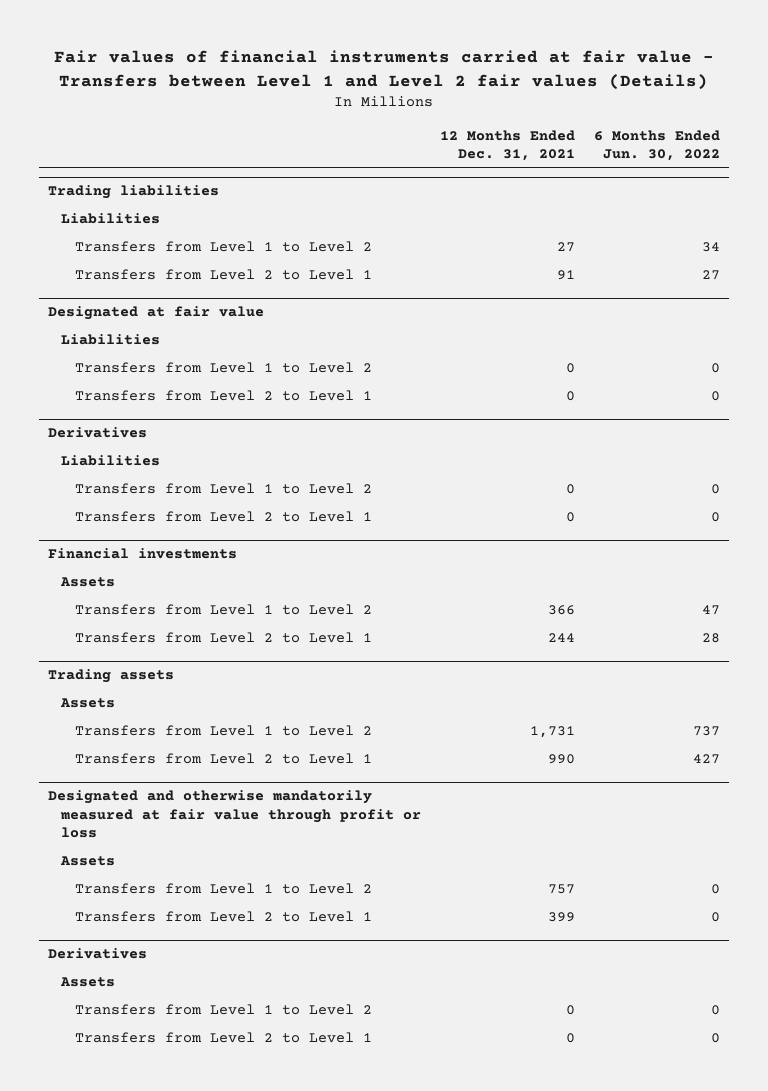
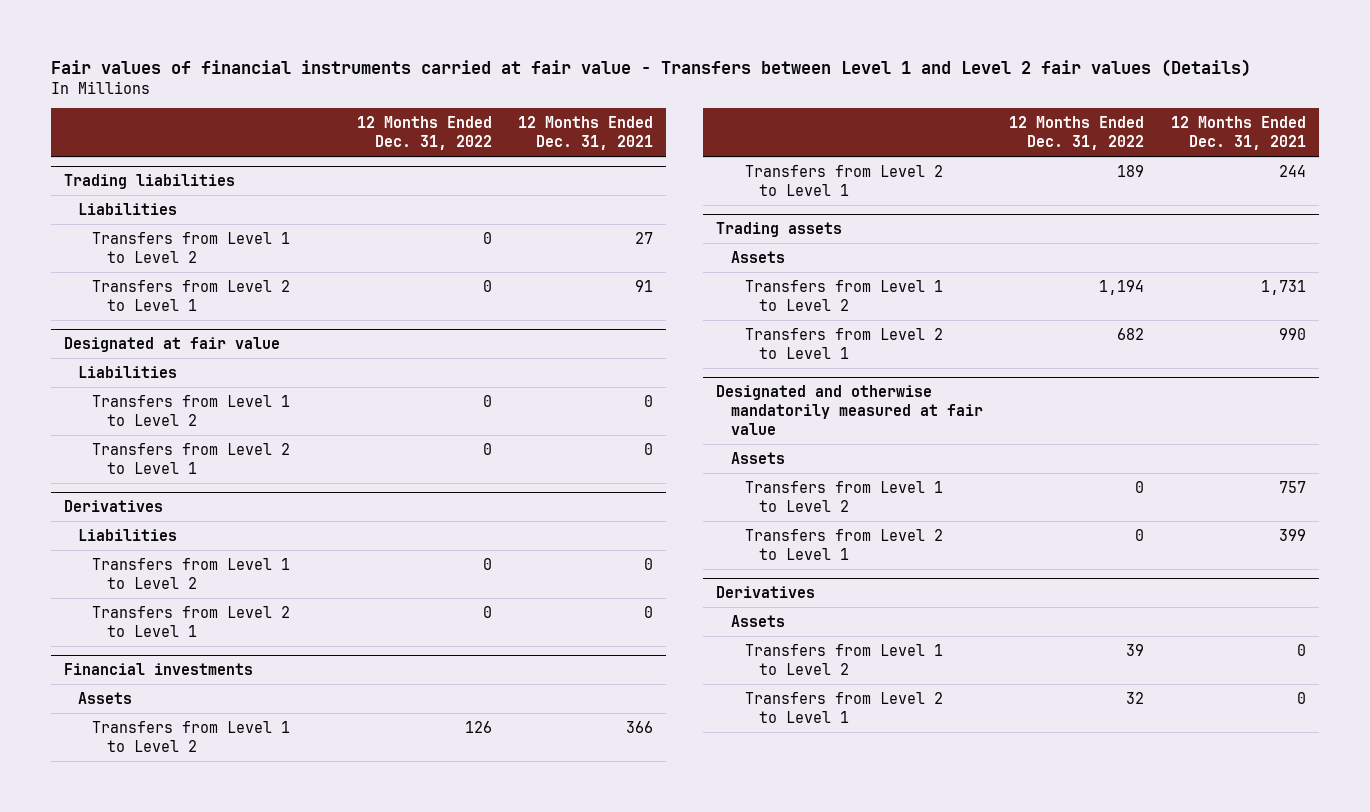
- | 12 Months Ended Dec. 31, 2021 | 6 Months Ended Jun. 30, 2022
+ | 12 Months Ended Dec. 31, 2022 | 12 Months Ended Dec. 31, 2021
- Designated and otherwise mandatorily measured at fair value through profit or loss
+ Designated and otherwise mandatorily measured at fair value

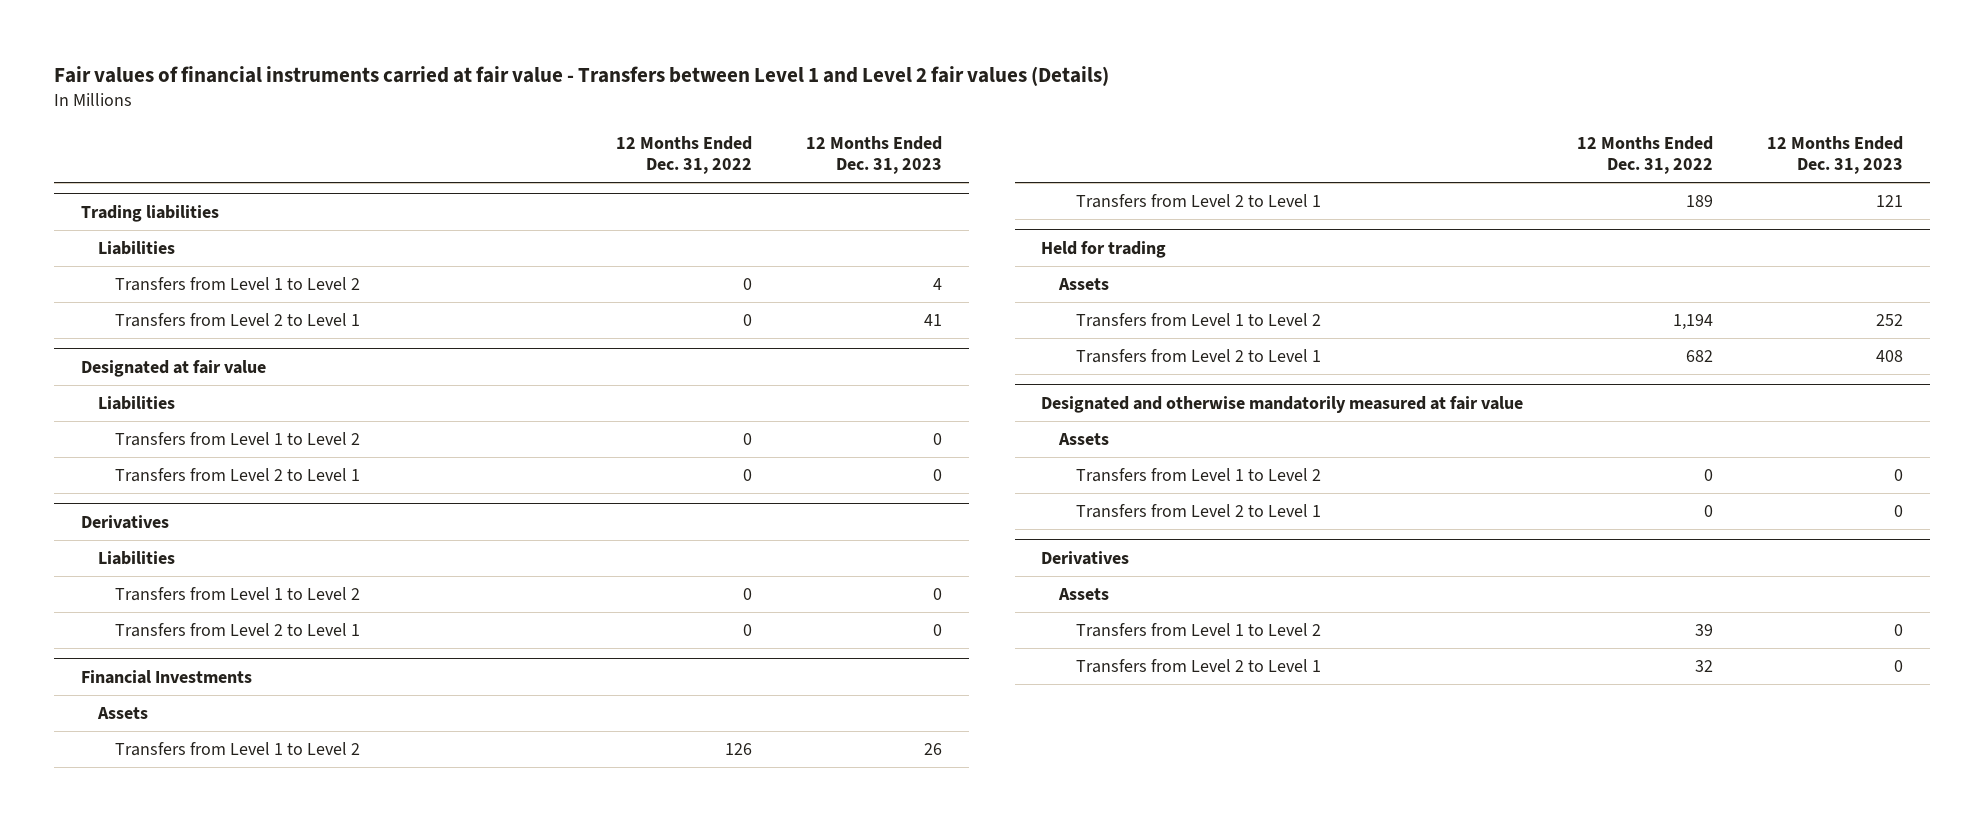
- | 12 Months Ended Dec. 31, 2022 | 12 Months Ended Dec. 31, 2021
+ | 12 Months Ended Dec. 31, 2022 | 12 Months Ended Dec. 31, 2023
- Financial investments
+ Financial Investments
- Trading assets
+ Held for trading

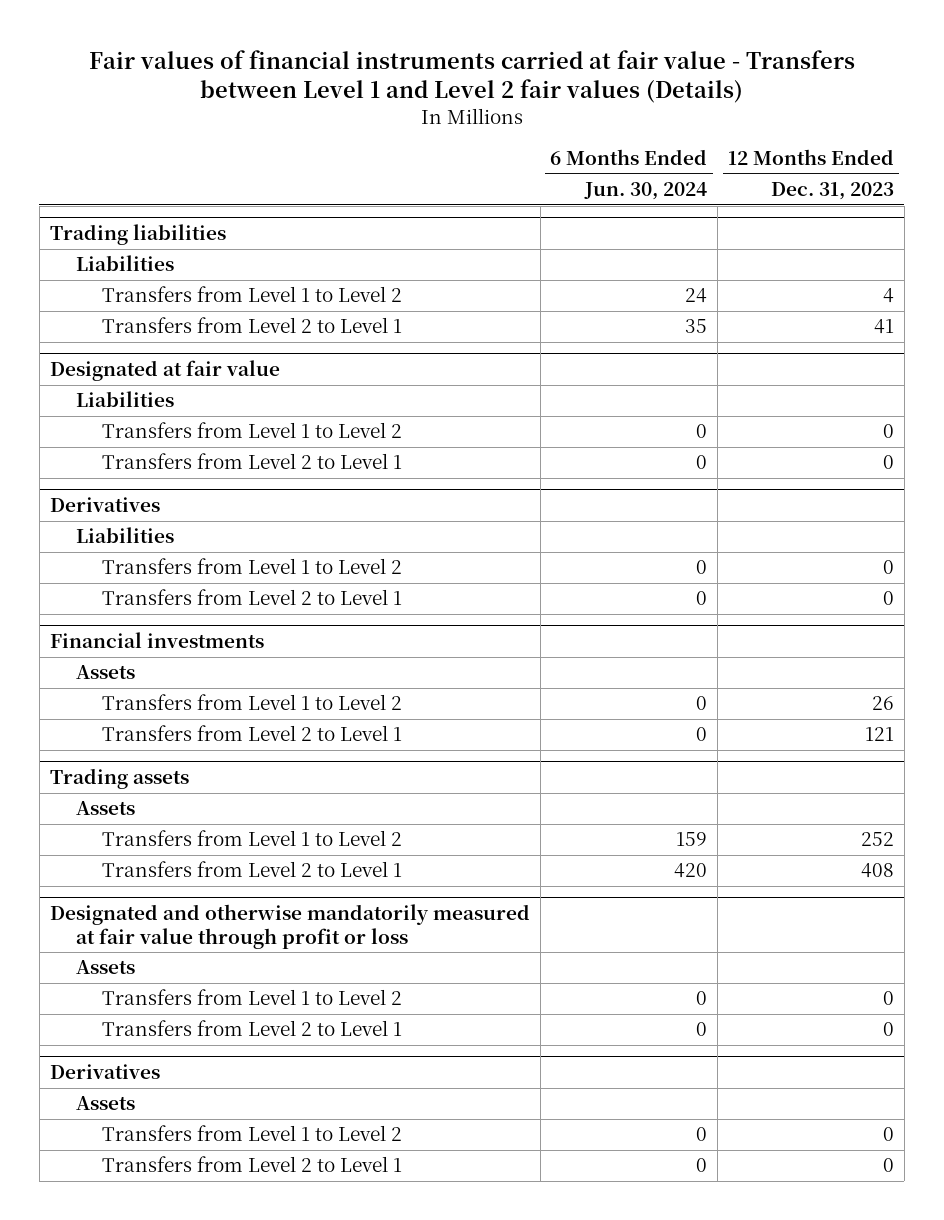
- | 12 Months Ended Dec. 31, 2022 | 12 Months Ended Dec. 31, 2023
+ | 6 Months Ended Jun. 30, 2024 | 12 Months Ended Dec. 31, 2023
- Financial Investments
+ Financial investments
- Held for trading
+ Trading assets
- Designated and otherwise mandatorily measured at fair value
+ Designated and otherwise mandatorily measured at fair value through profit or loss

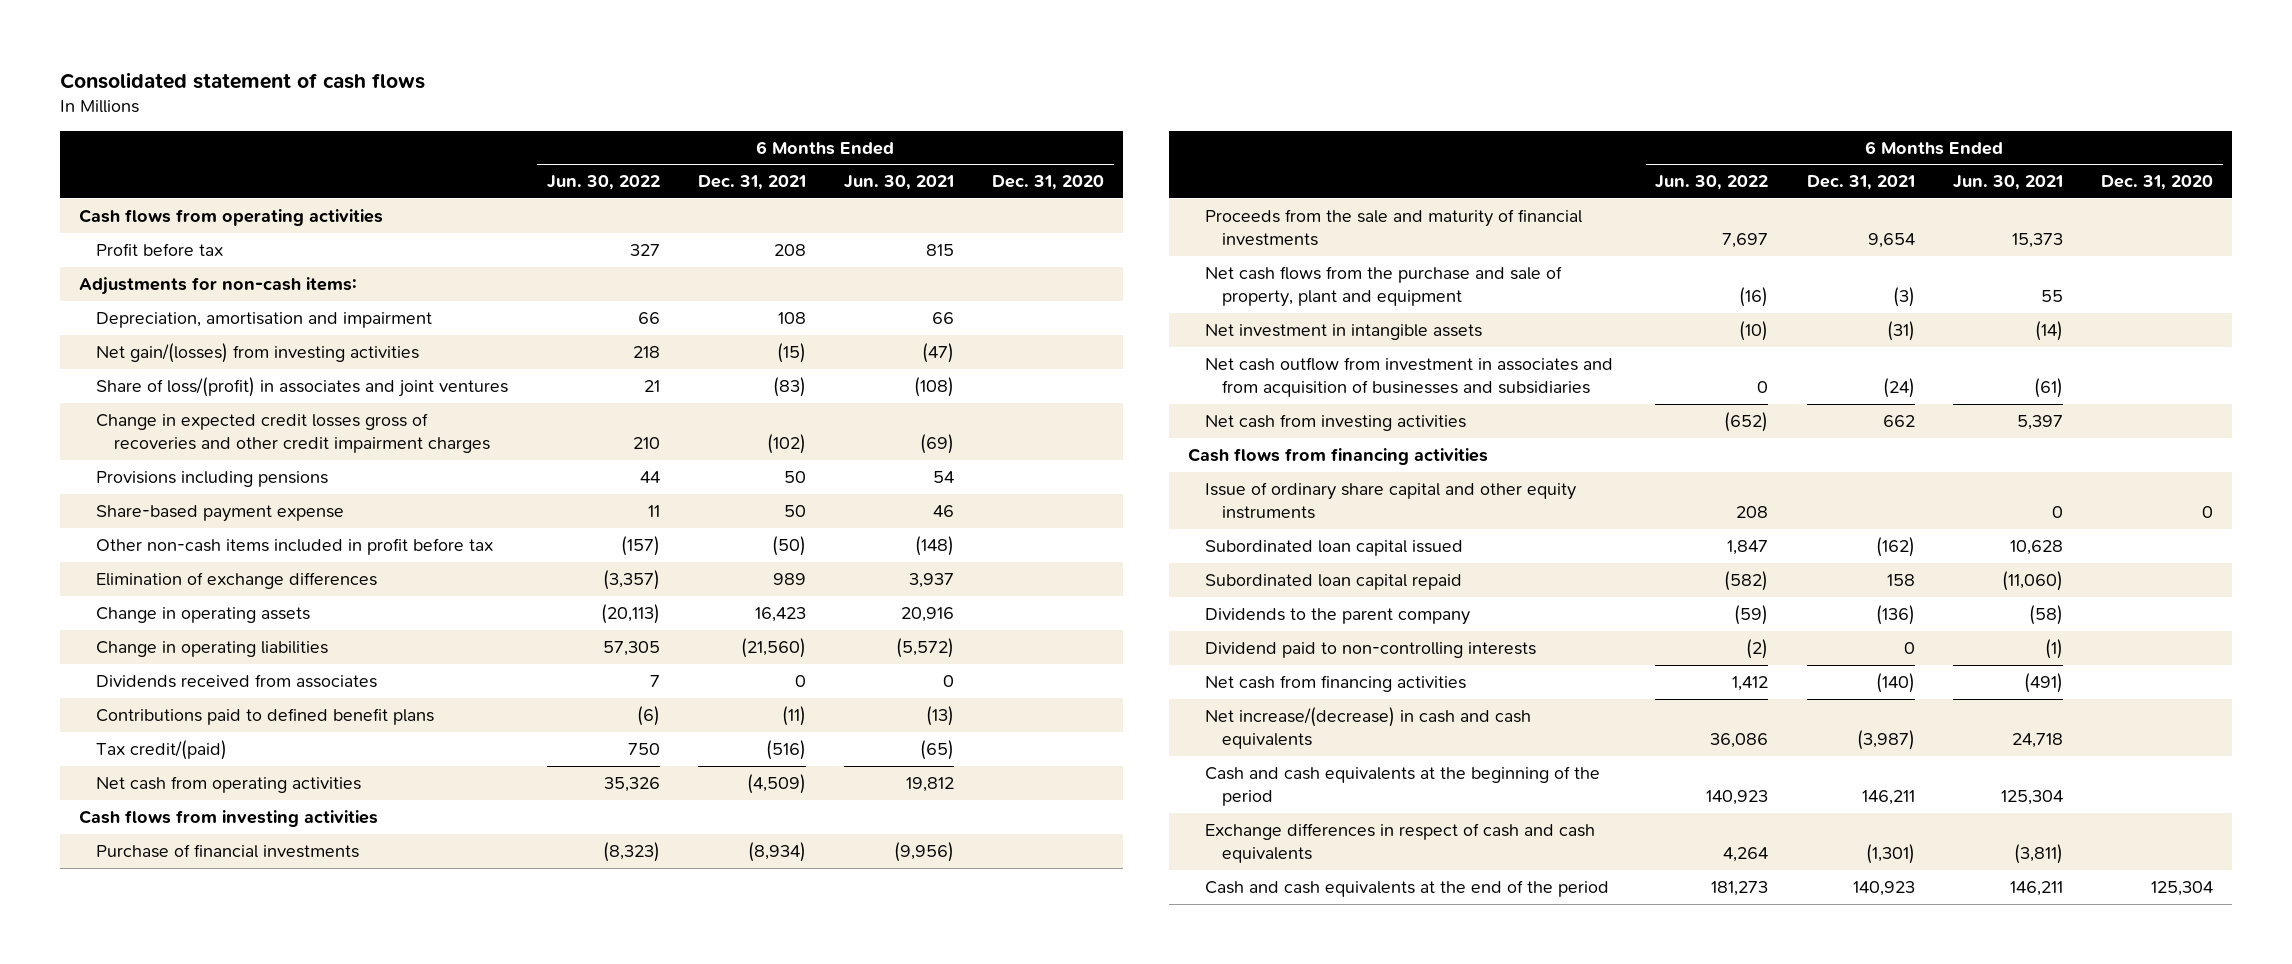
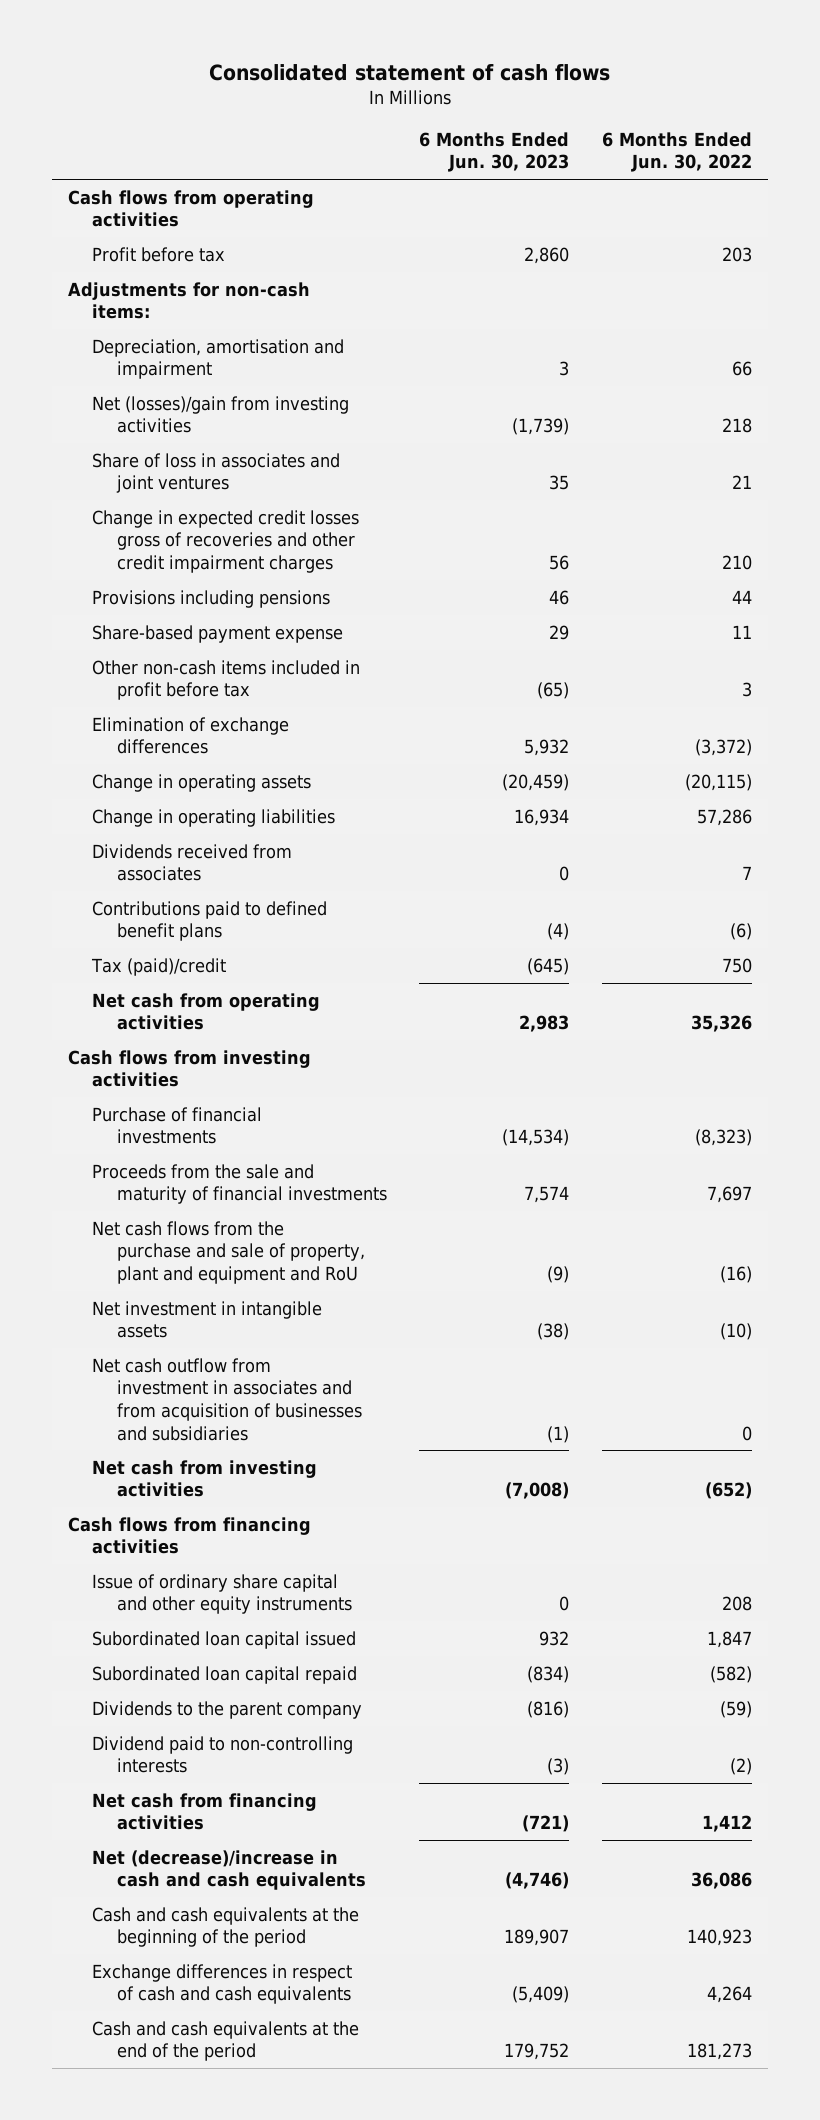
- | 6 Months Ended Jun. 30, 2022 | 6 Months Ended Dec. 31, 2021 | 6 Months Ended Jun. 30, 2021 | 6 Months Ended Dec. 31, 2020
+ | 6 Months Ended Jun. 30, 2023 | 6 Months Ended Jun. 30, 2022
- Profit before tax | 327 | 208 | 815 |
+ Profit before tax | 2,860 | 203
- Net gain/(losses) from investing activities | 218 | (15) | (47) |
- Share of loss/(profit) in associates and joint ventures | 21 | (83) | (108) |
+ Net (losses)/gain from investing activities | (1,739) | 218
+ Share of loss in associates and joint ventures | 35 | 21
- Other non-cash items included in profit before tax | (157) | (50) | (148) |
- Elimination of exchange differences | (3,357) | 989 | 3,937 |
- Change in operating assets | (20,113) | 16,423 | 20,916 |
- Change in operating liabilities | 57,305 | (21,560) | (5,572) |
+ Other non-cash items included in profit before tax | (65) | 3
+ Elimination of exchange differences | 5,932 | (3,372)
+ Change in operating assets | (20,459) | (20,115)
+ Change in operating liabilities | 16,934 | 57,286
- Tax credit/(paid) | 750 | (516) | (65) |
+ Tax (paid)/credit | (645) | 750
- Net cash flows from the purchase and sale of property, plant and equipment | (16) | (3) | 55 |
+ Net cash flows from the purchase and sale of property, plant and equipment and RoU | (9) | (16)
- Net increase/(decrease) in cash and cash equivalents | 36,086 | (3,987) | 24,718 |
+ Net (decrease)/increase in cash and cash equivalents | (4,746) | 36,086

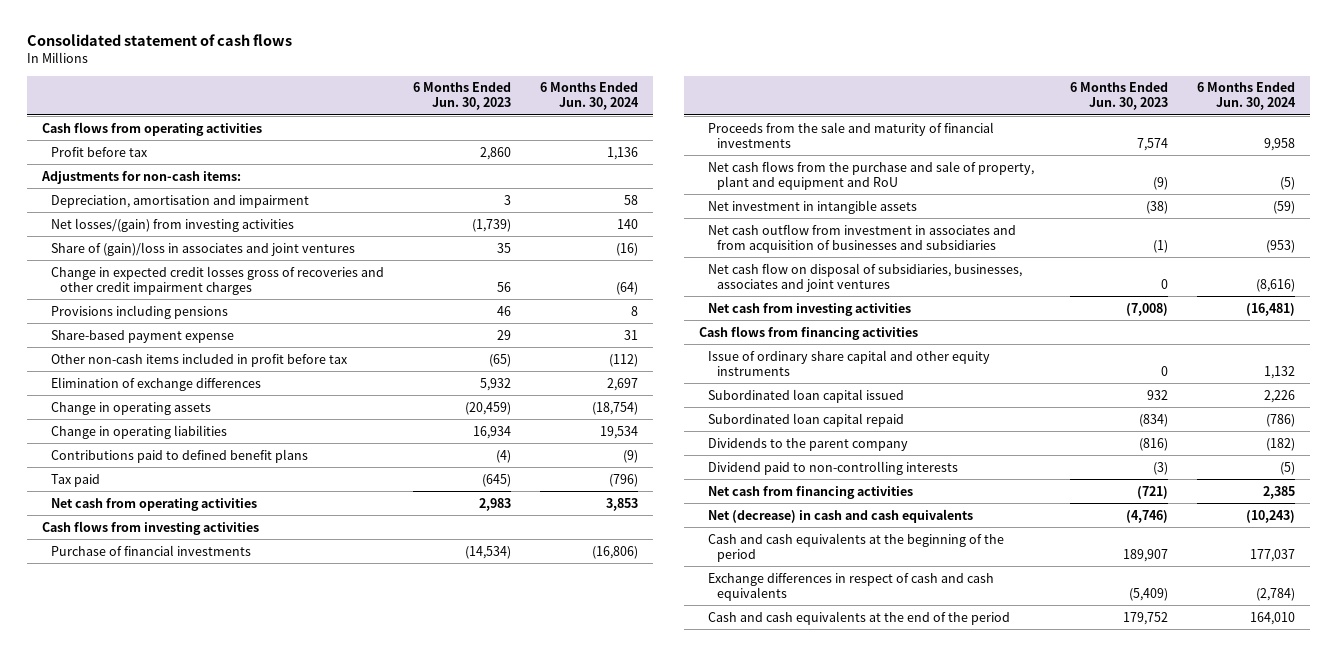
- | 6 Months Ended Jun. 30, 2023 | 6 Months Ended Jun. 30, 2022
+ | 6 Months Ended Jun. 30, 2023 | 6 Months Ended Jun. 30, 2024
- Net (losses)/gain from investing activities | (1,739) | 218
- Share of loss in associates and joint ventures | 35 | 21
+ Net losses/(gain) from investing activities | (1,739) | 140
+ Share of (gain)/loss in associates and joint ventures | 35 | (16)
- Dividends received from associates | 0 | 7
- Tax (paid)/credit | (645) | 750
+ Tax paid | (645) | (796)
+ Net cash flow on disposal of subsidiaries, businesses, associates and joint ventures | 0 | (8,616)
- Net (decrease)/increase in cash and cash equivalents | (4,746) | 36,086
+ Net (decrease) in cash and cash equivalents | (4,746) | (10,243)

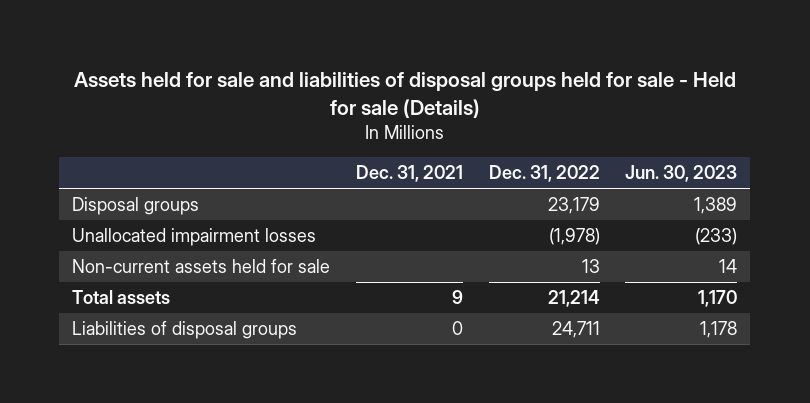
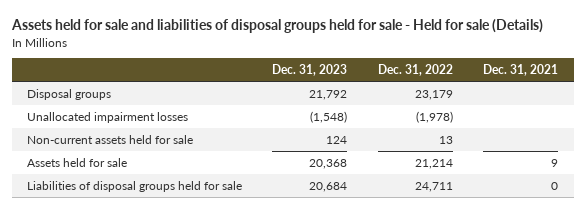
- | Dec. 31, 2021 | Dec. 31, 2022 | Jun. 30, 2023
+ | Dec. 31, 2023 | Dec. 31, 2022 | Dec. 31, 2021
- Total assets | 9 | 21,214 | 1,170
- Liabilities of disposal groups | 0 | 24,711 | 1,178
+ Assets held for sale | 20,368 | 21,214 | 9
+ Liabilities of disposal groups held for sale | 20,684 | 24,711 | 0

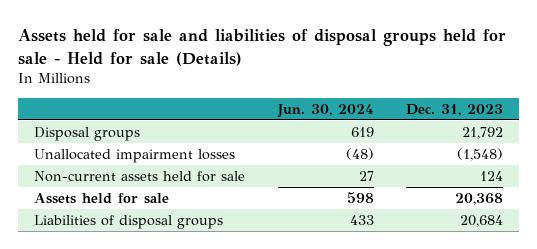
- | Dec. 31, 2023 | Dec. 31, 2022 | Dec. 31, 2021
+ | Jun. 30, 2024 | Dec. 31, 2023
- Liabilities of disposal groups held for sale | 20,684 | 24,711 | 0
+ Liabilities of disposal groups | 433 | 20,684

